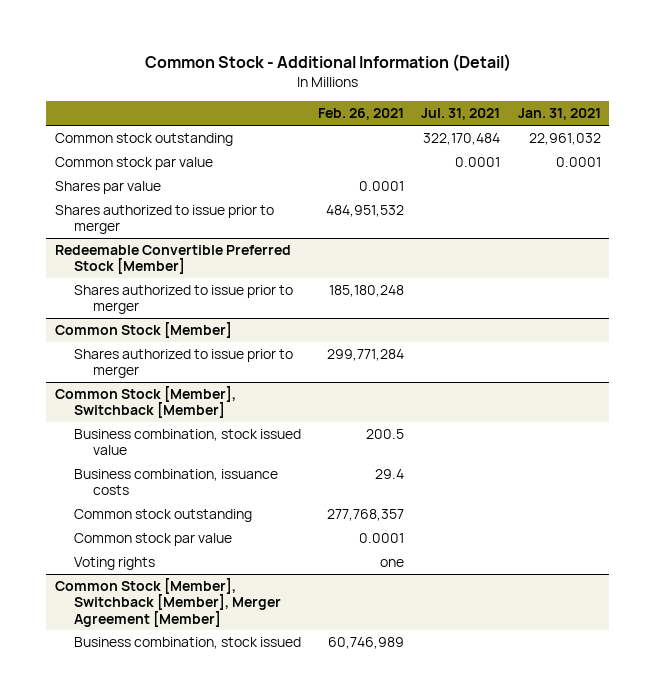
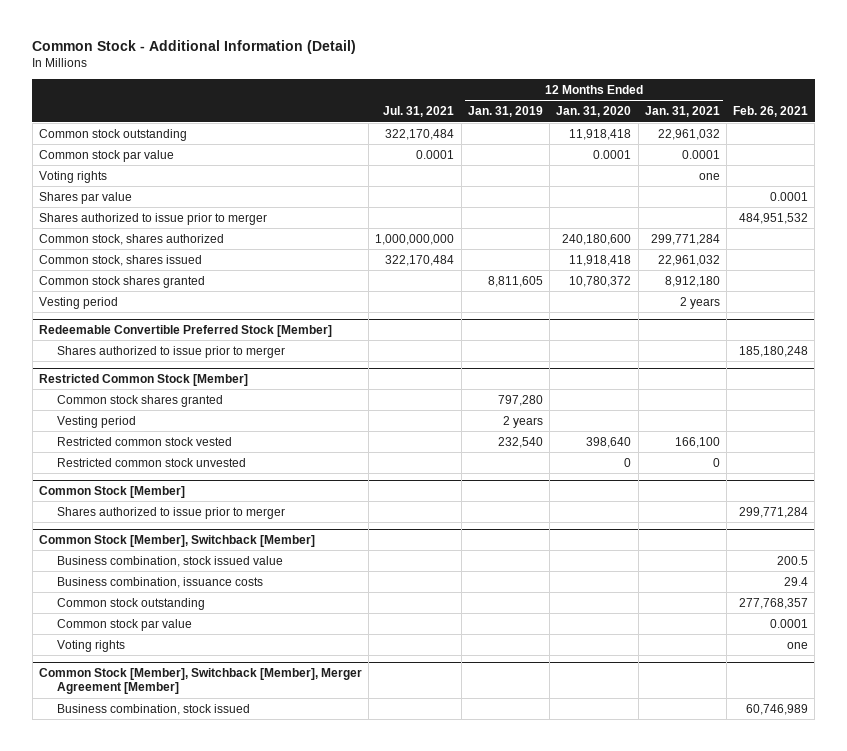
- | Feb. 26, 2021 | Jul. 31, 2021 | Jan. 31, 2021
+ | Jul. 31, 2021 | 12 Months Ended Jan. 31, 2019 | 12 Months Ended Jan. 31, 2020 | 12 Months Ended Jan. 31, 2021 | Feb. 26, 2021
+ Voting rights | | | | one |
+ Common stock, shares authorized | 1,000,000,000 | | 240,180,600 | 299,771,284 |
+ Common stock, shares issued | 322,170,484 | | 11,918,418 | 22,961,032 |
+ Common stock shares granted | | 8,811,605 | 10,780,372 | 8,912,180 |
+ Vesting period | | | | 2 years |
+ Restricted Common Stock [Member]
+ Common stock shares granted | | 797,280 | | |
+ Vesting period | | 2 years | | |
+ Restricted common stock vested | | 232,540 | 398,640 | 166,100 |
+ Restricted common stock unvested | | | 0 | 0 |

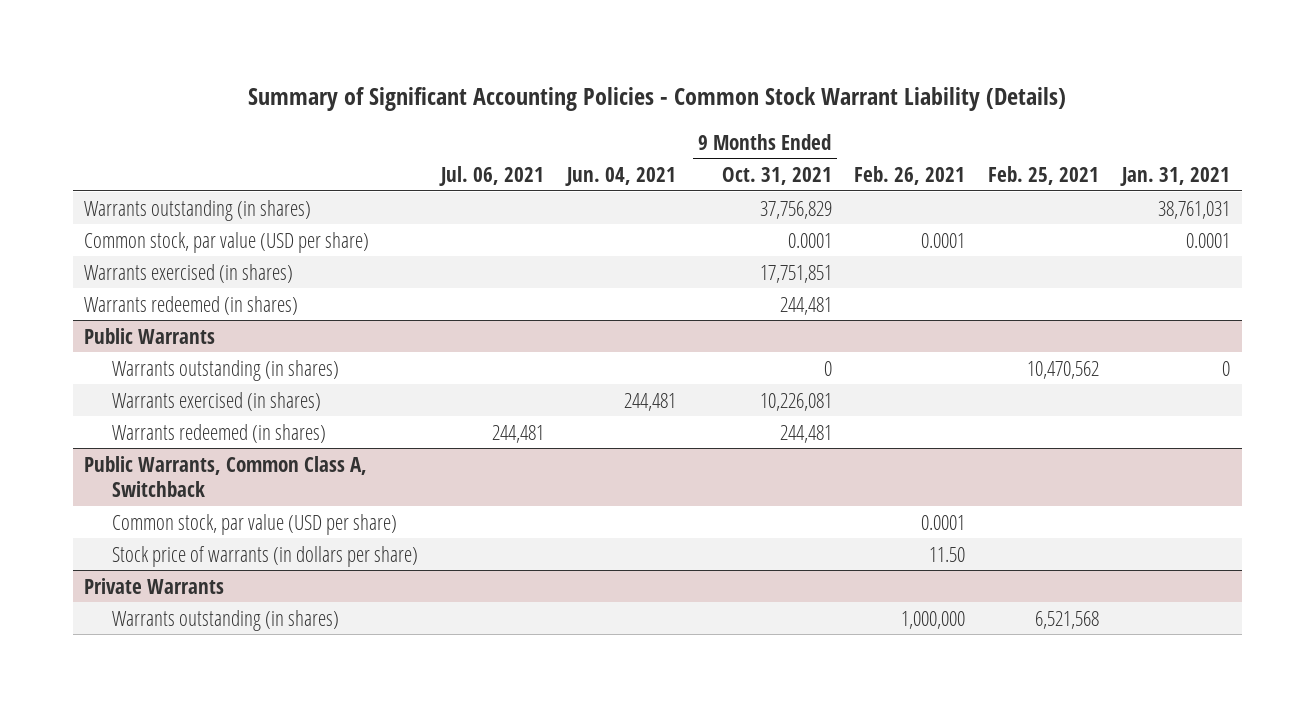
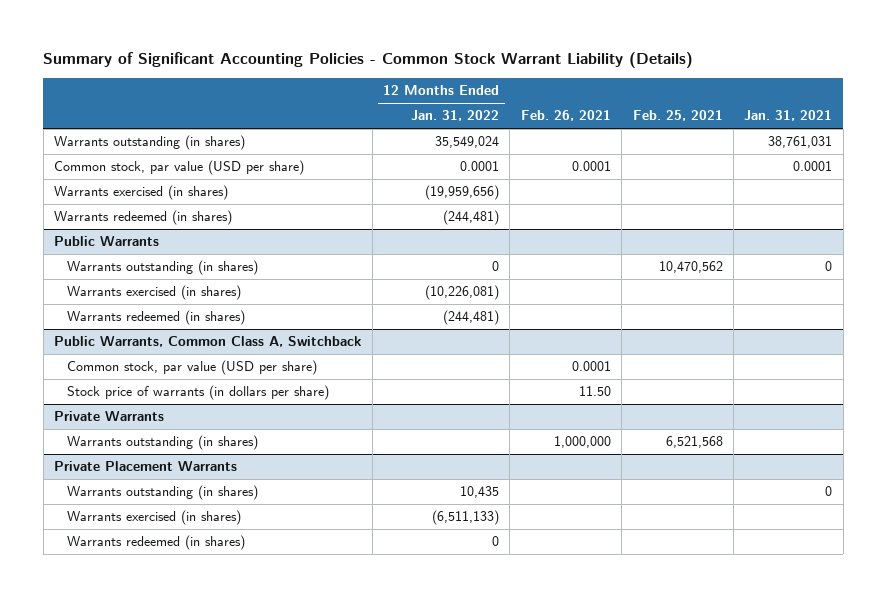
- | Jul. 06, 2021 | Jun. 04, 2021 | 9 Months Ended Oct. 31, 2021 | Feb. 26, 2021 | Feb. 25, 2021 | Jan. 31, 2021
+ | 12 Months Ended Jan. 31, 2022 | Feb. 26, 2021 | Feb. 25, 2021 | Jan. 31, 2021
+ Private Placement Warrants
+ Warrants outstanding (in shares) | 10,435 | | | 0
+ Warrants exercised (in shares) | (6,511,133) | | |
+ Warrants redeemed (in shares) | 0 | | |

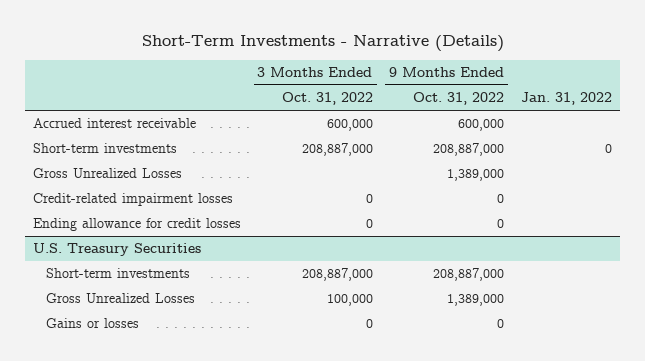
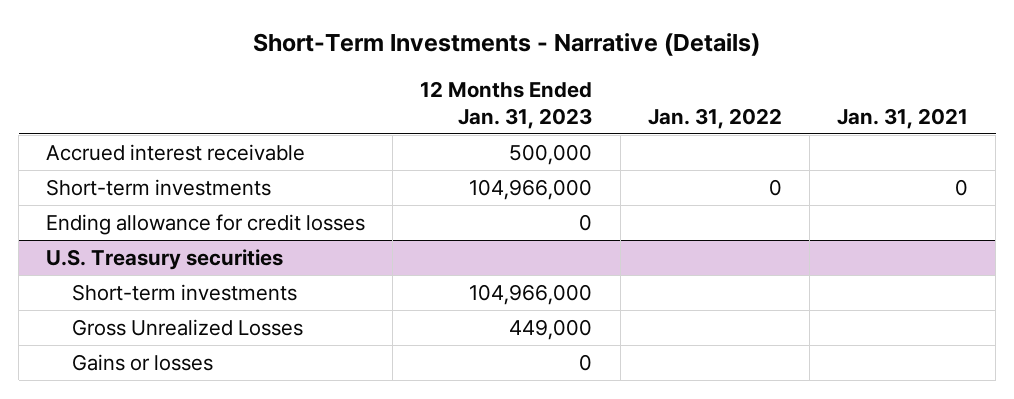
- | 3 Months Ended Oct. 31, 2022 | 9 Months Ended Oct. 31, 2022 | Jan. 31, 2022
+ | 12 Months Ended Jan. 31, 2023 | Jan. 31, 2022 | Jan. 31, 2021
- Gross Unrealized Losses | | 1,389,000 |
- Credit-related impairment losses | 0 | 0 |
- U.S. Treasury Securities
+ U.S. Treasury securities

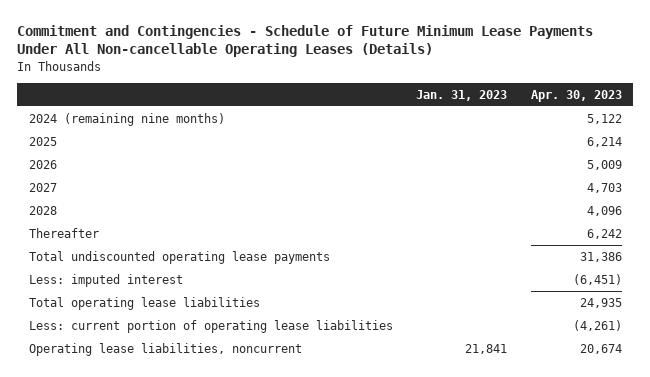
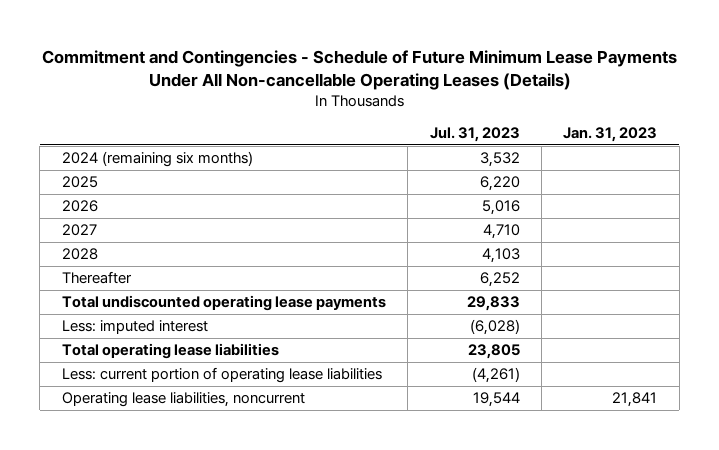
- | Jan. 31, 2023 | Apr. 30, 2023
+ | Jul. 31, 2023 | Jan. 31, 2023
- 2024 (remaining nine months) | | 5,122
+ 2024 (remaining six months) | 3,532 |

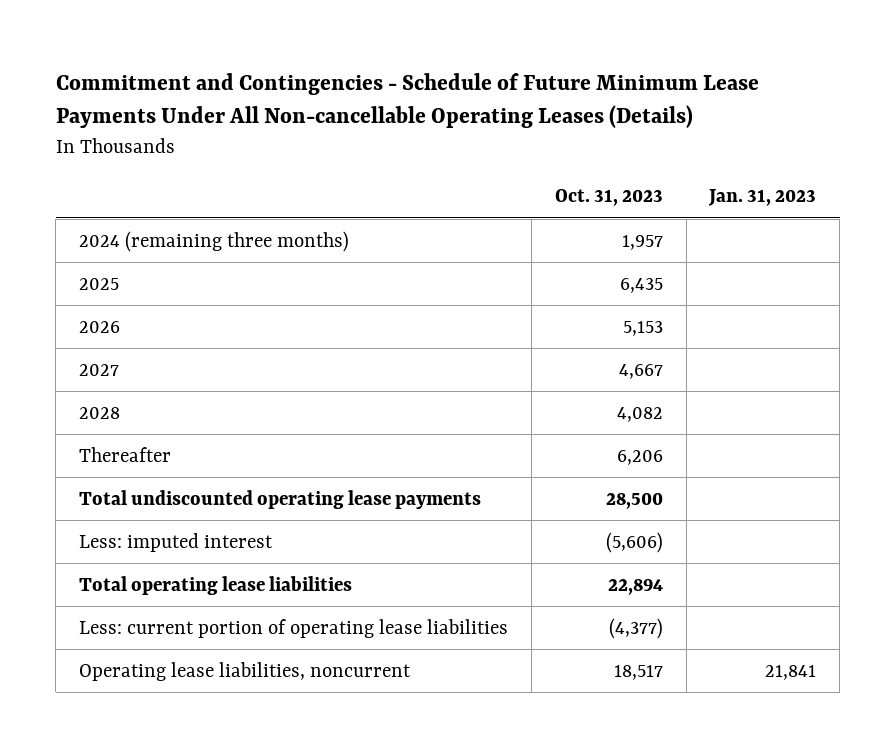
- | Jul. 31, 2023 | Jan. 31, 2023
+ | Oct. 31, 2023 | Jan. 31, 2023
- 2024 (remaining six months) | 3,532 |
+ 2024 (remaining three months) | 1,957 |

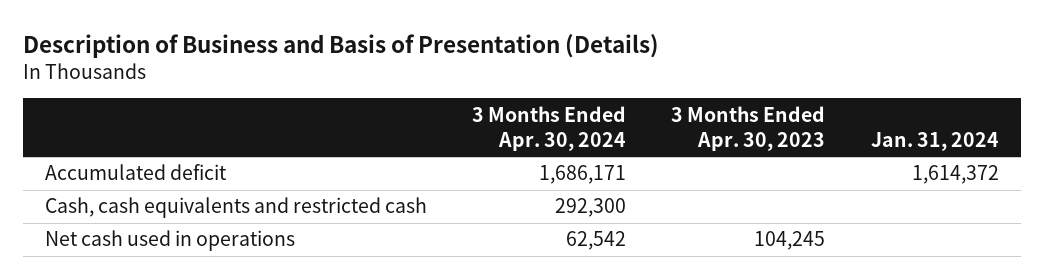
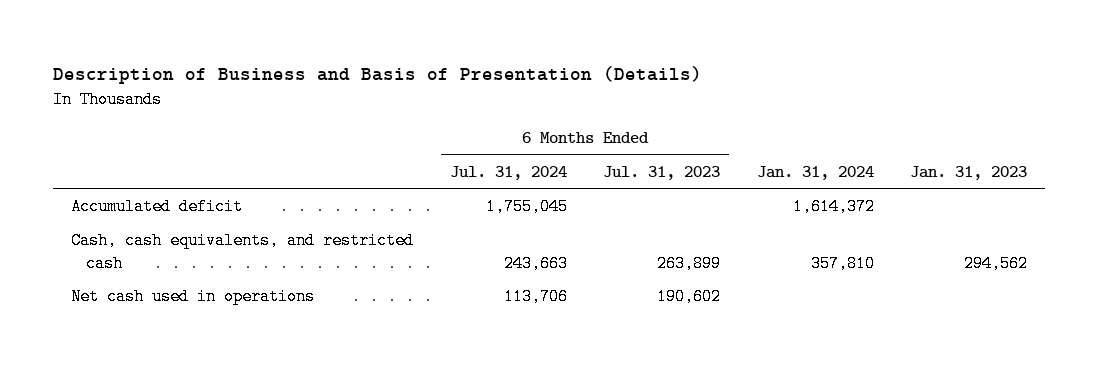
- | 3 Months Ended Apr. 30, 2024 | 3 Months Ended Apr. 30, 2023 | Jan. 31, 2024
+ | 6 Months Ended Jul. 31, 2024 | 6 Months Ended Jul. 31, 2023 | Jan. 31, 2024 | Jan. 31, 2023
- Cash, cash equivalents and restricted cash | 292,300 | |
+ Cash, cash equivalents, and restricted cash | 243,663 | 263,899 | 357,810 | 294,562

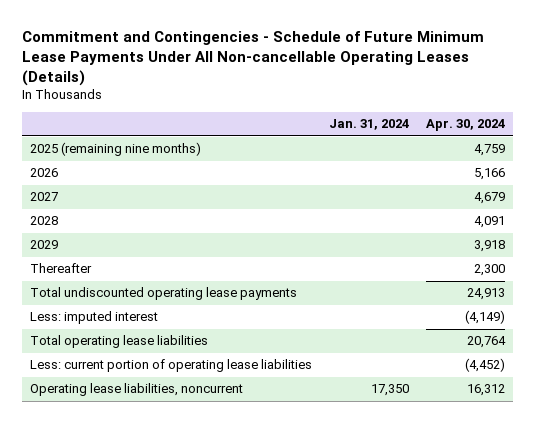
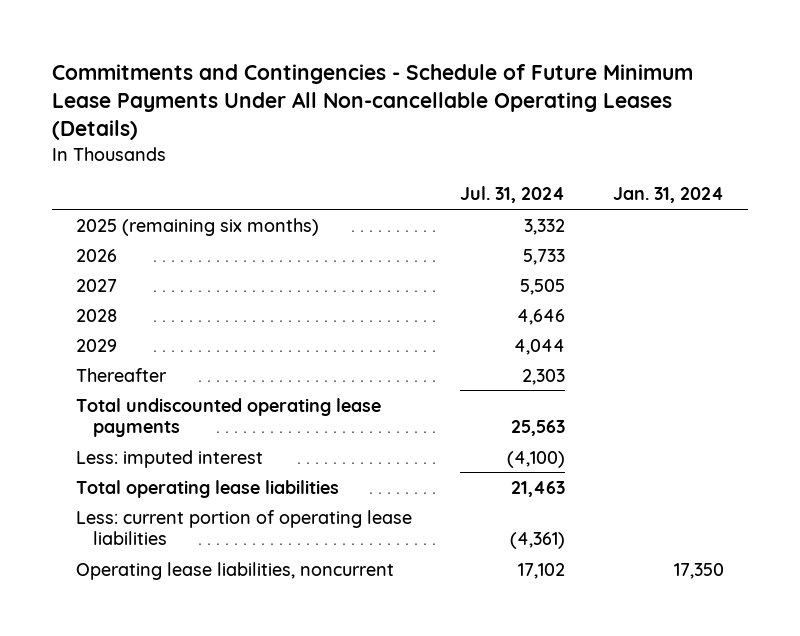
- Commitment and Contingencies - Schedule of Future Minimum Lease Payments Under All Non-cancellable Operating Leases (Details)
+ Commitments and Contingencies - Schedule of Future Minimum Lease Payments Under All Non-cancellable Operating Leases (Details)
- | Jan. 31, 2024 | Apr. 30, 2024
+ | Jul. 31, 2024 | Jan. 31, 2024
- 2025 (remaining nine months) | | 4,759
+ 2025 (remaining six months) | 3,332 |

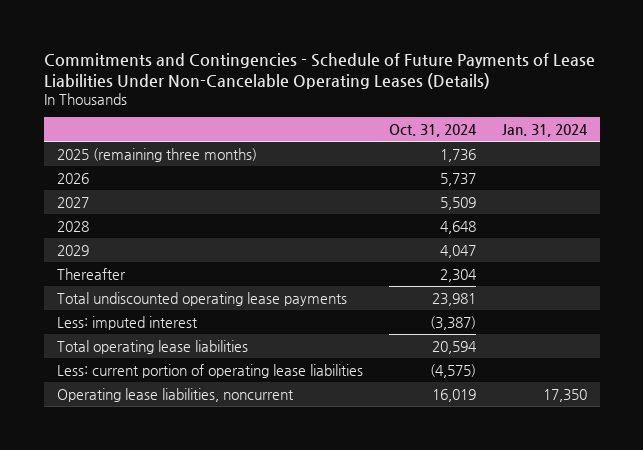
- Commitments and Contingencies - Schedule of Future Minimum Lease Payments Under All Non-cancellable Operating Leases (Details)
+ Commitments and Contingencies - Schedule of Future Payments of Lease Liabilities Under Non-Cancelable Operating Leases (Details)
- | Jul. 31, 2024 | Jan. 31, 2024
+ | Oct. 31, 2024 | Jan. 31, 2024
- 2025 (remaining six months) | 3,332 |
+ 2025 (remaining three months) | 1,736 |

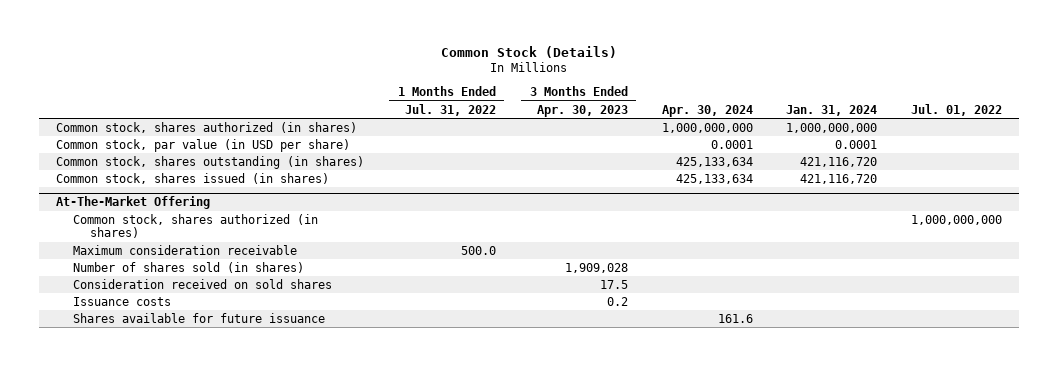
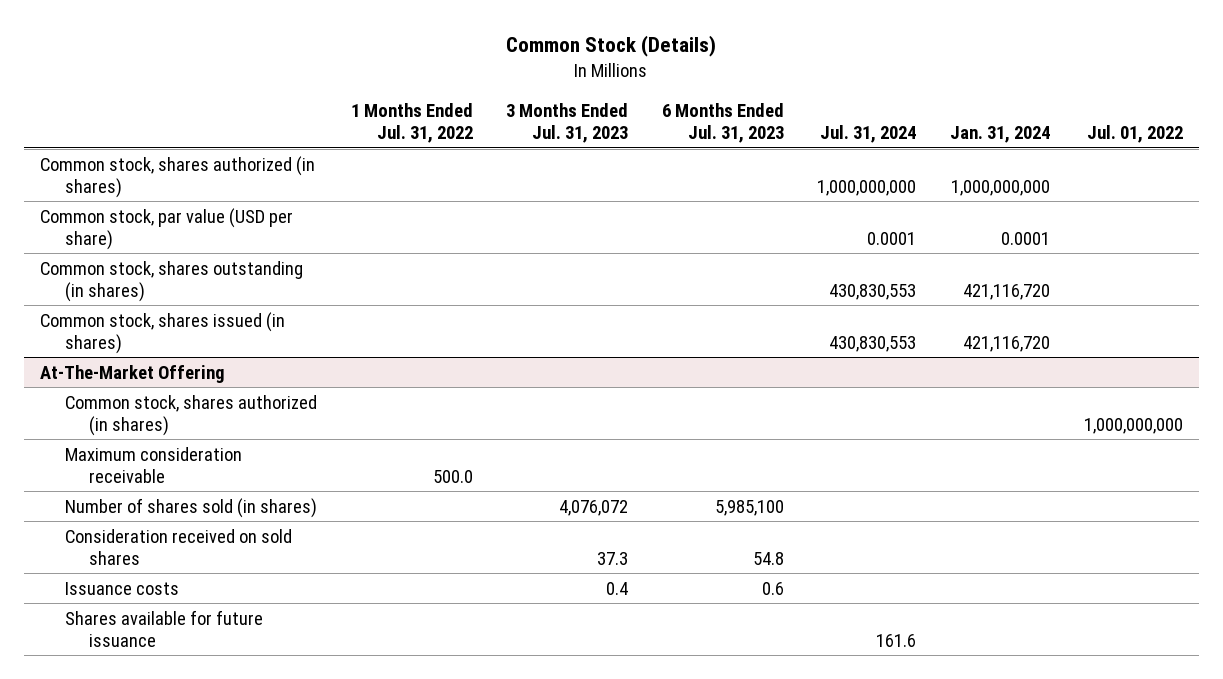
- | 1 Months Ended Jul. 31, 2022 | 3 Months Ended Apr. 30, 2023 | Apr. 30, 2024 | Jan. 31, 2024 | Jul. 01, 2022
+ | 1 Months Ended Jul. 31, 2022 | 3 Months Ended Jul. 31, 2023 | 6 Months Ended Jul. 31, 2023 | Jul. 31, 2024 | Jan. 31, 2024 | Jul. 01, 2022
- Common stock, par value (in USD per share) | | | 0.0001 | 0.0001 |
+ Common stock, par value (USD per share) | | | | 0.0001 | 0.0001 |

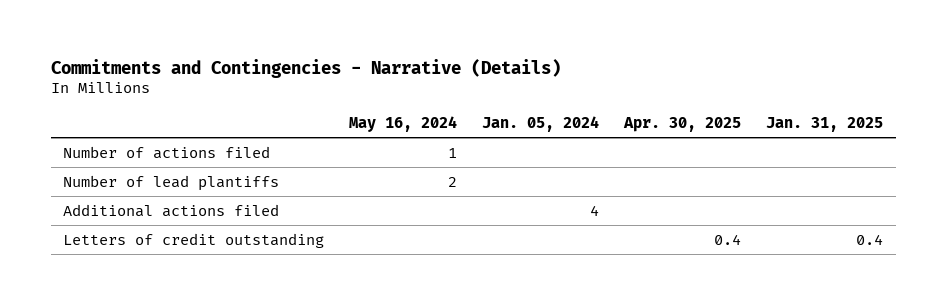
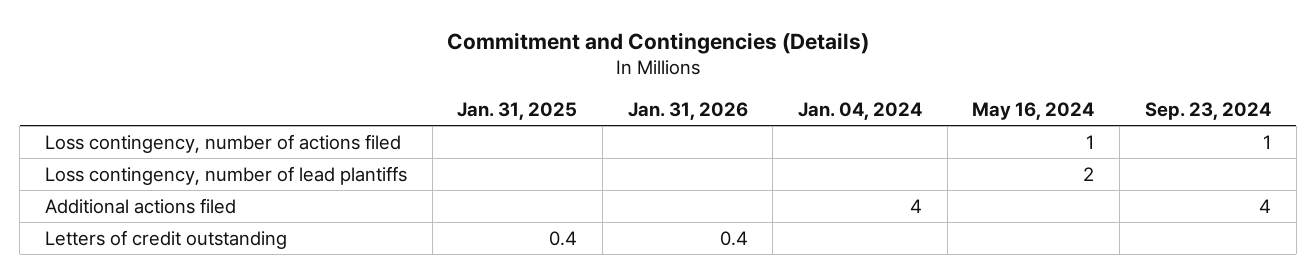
- Commitments and Contingencies - Narrative (Details)
+ Commitment and Contingencies (Details)
- | May 16, 2024 | Jan. 05, 2024 | Apr. 30, 2025 | Jan. 31, 2025
+ | Jan. 31, 2025 | Jan. 31, 2026 | Jan. 04, 2024 | May 16, 2024 | Sep. 23, 2024
- Number of actions filed | 1 | | |
- Number of lead plantiffs | 2 | | |
+ Loss contingency, number of actions filed | | | | 1 | 1
+ Loss contingency, number of lead plantiffs | | | | 2 |

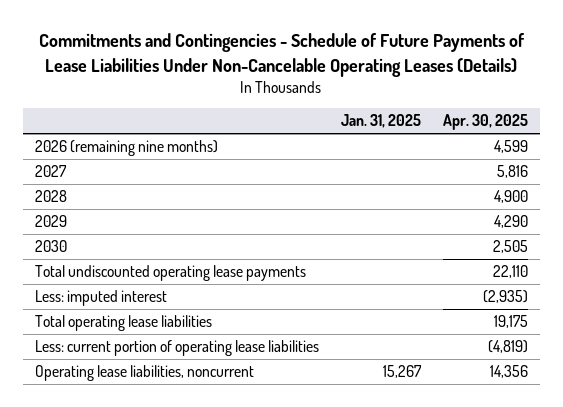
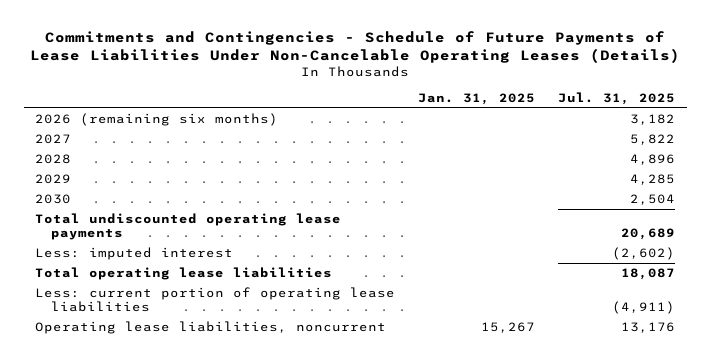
- | Jan. 31, 2025 | Apr. 30, 2025
+ | Jan. 31, 2025 | Jul. 31, 2025
- 2026 (remaining nine months) | | 4,599
+ 2026 (remaining six months) | | 3,182

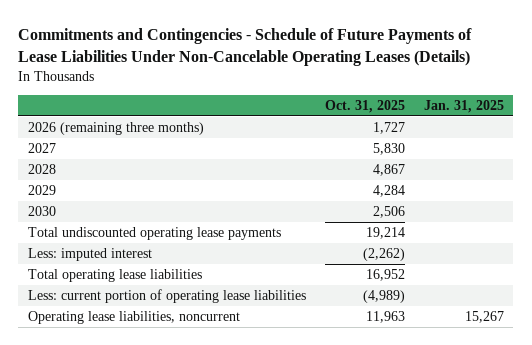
- | Jan. 31, 2025 | Jul. 31, 2025
+ | Oct. 31, 2025 | Jan. 31, 2025
- 2026 (remaining six months) | | 3,182
+ 2026 (remaining three months) | 1,727 |

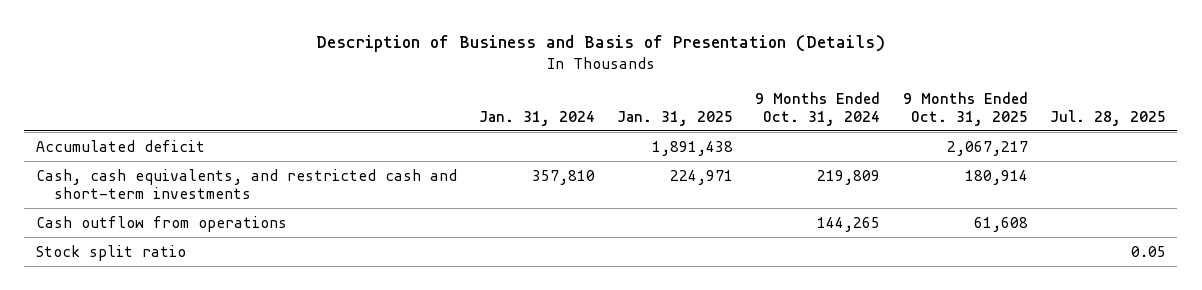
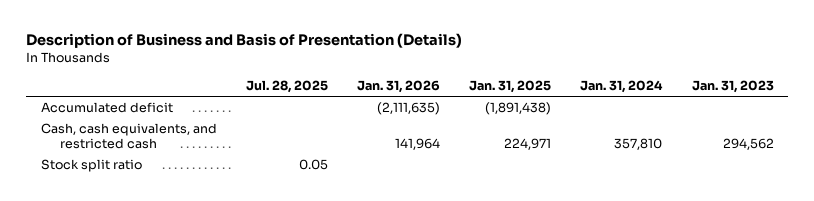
- | Jan. 31, 2024 | Jan. 31, 2025 | 9 Months Ended Oct. 31, 2024 | 9 Months Ended Oct. 31, 2025 | Jul. 28, 2025
+ | Jul. 28, 2025 | Jan. 31, 2026 | Jan. 31, 2025 | Jan. 31, 2024 | Jan. 31, 2023
- Accumulated deficit | | 1,891,438 | | 2,067,217 |
- Cash, cash equivalents, and restricted cash and short-term investments | 357,810 | 224,971 | 219,809 | 180,914 |
- Cash outflow from operations | | | 144,265 | 61,608 |
+ Accumulated deficit | | (2,111,635) | (1,891,438) | |
+ Cash, cash equivalents, and restricted cash | | 141,964 | 224,971 | 357,810 | 294,562

